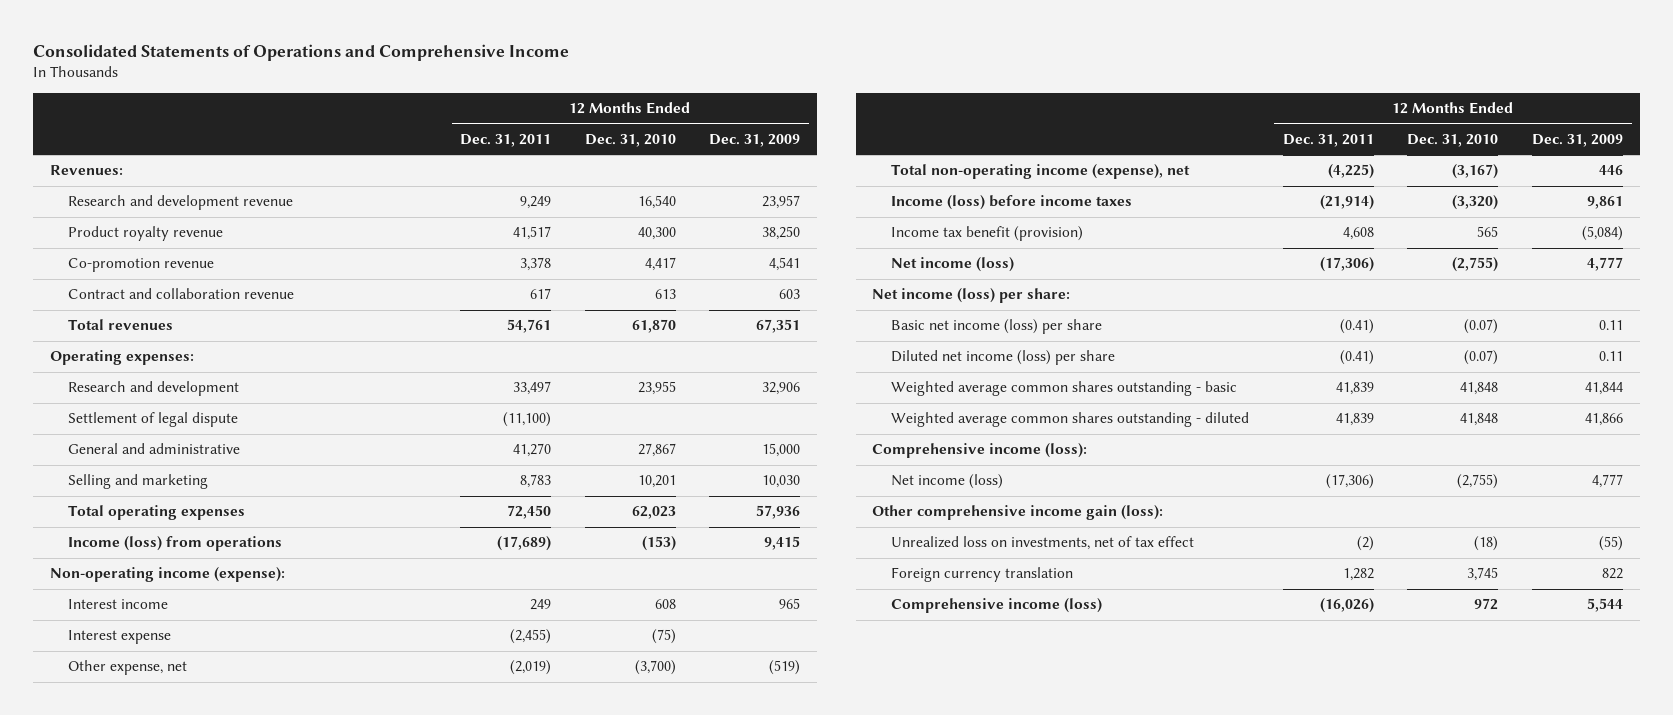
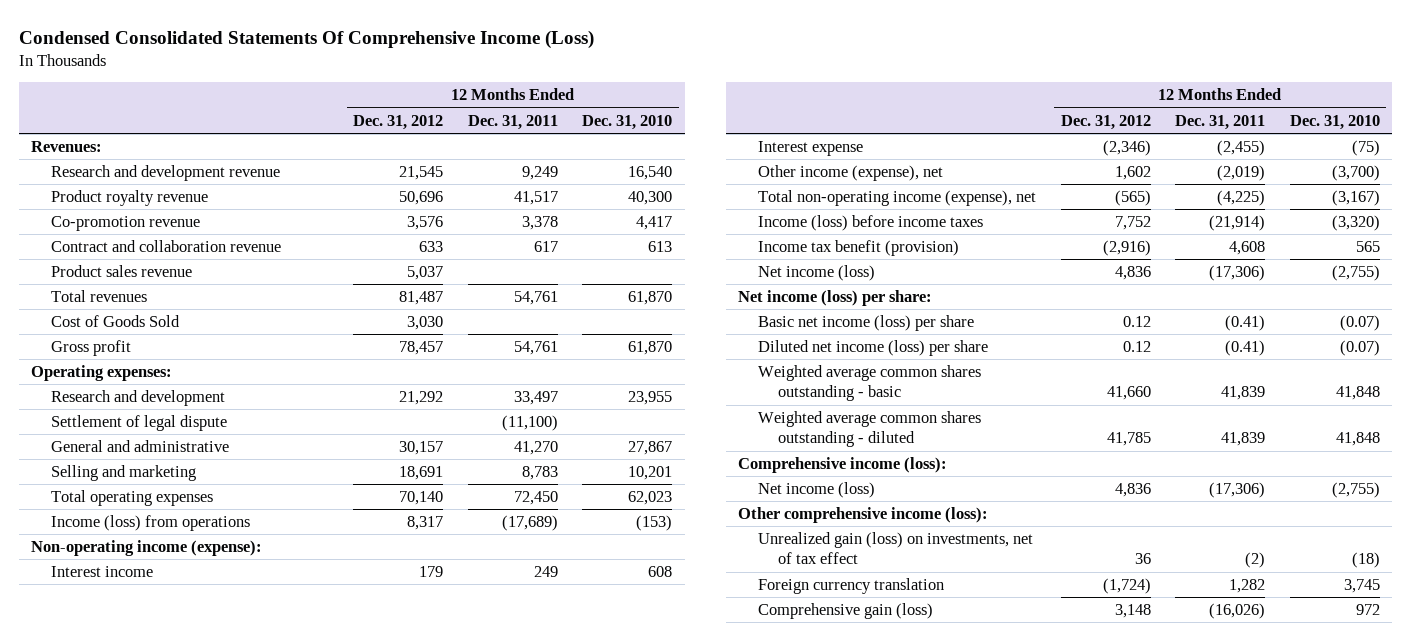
- Consolidated Statements of Operations and Comprehensive Income
+ Condensed Consolidated Statements Of Comprehensive Income (Loss)
- | 12 Months Ended Dec. 31, 2011 | 12 Months Ended Dec. 31, 2010 | 12 Months Ended Dec. 31, 2009
+ | 12 Months Ended Dec. 31, 2012 | 12 Months Ended Dec. 31, 2011 | 12 Months Ended Dec. 31, 2010
+ Product sales revenue | 5,037 | |
+ Cost of Goods Sold | 3,030 | |
+ Gross profit | 78,457 | 54,761 | 61,870
- Other expense, net | (2,019) | (3,700) | (519)
+ Other income (expense), net | 1,602 | (2,019) | (3,700)
- Other comprehensive income gain (loss):
- Unrealized loss on investments, net of tax effect | (2) | (18) | (55)
+ Other comprehensive income (loss):
+ Unrealized gain (loss) on investments, net of tax effect | 36 | (2) | (18)
- Comprehensive income (loss) | (16,026) | 972 | 5,544
+ Comprehensive gain (loss) | 3,148 | (16,026) | 972

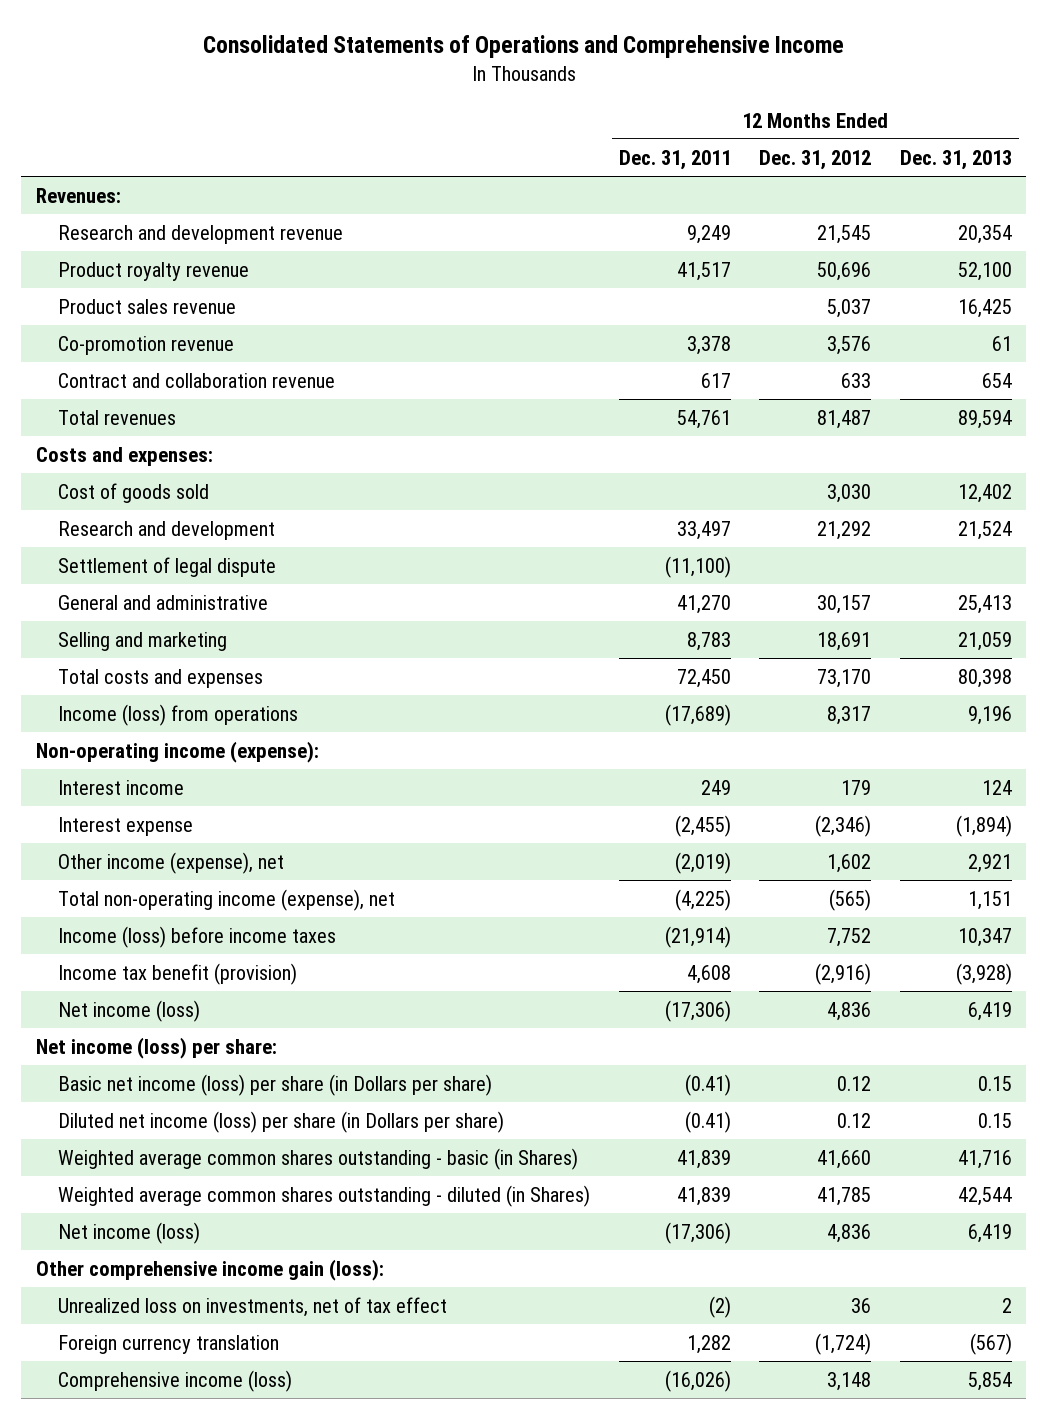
- Condensed Consolidated Statements Of Comprehensive Income (Loss)
+ Consolidated Statements of Operations and Comprehensive Income
- | 12 Months Ended Dec. 31, 2012 | 12 Months Ended Dec. 31, 2011 | 12 Months Ended Dec. 31, 2010
+ | 12 Months Ended Dec. 31, 2011 | 12 Months Ended Dec. 31, 2012 | 12 Months Ended Dec. 31, 2013
moved up: Product sales revenue | | 5,037 | 16,425
- Cost of Goods Sold | 3,030 | |
- Gross profit | 78,457 | 54,761 | 61,870
- Operating expenses:
+ Costs and expenses:
+ Cost of goods sold | | 3,030 | 12,402
- Total operating expenses | 70,140 | 72,450 | 62,023
+ Total costs and expenses | 72,450 | 73,170 | 80,398
- Basic net income (loss) per share | 0.12 | (0.41) | (0.07)
- Diluted net income (loss) per share | 0.12 | (0.41) | (0.07)
- Weighted average common shares outstanding - basic | 41,660 | 41,839 | 41,848
- Weighted average common shares outstanding - diluted | 41,785 | 41,839 | 41,848
- Comprehensive income (loss):
+ Basic net income (loss) per share (in Dollars per share) | (0.41) | 0.12 | 0.15
+ Diluted net income (loss) per share (in Dollars per share) | (0.41) | 0.12 | 0.15
+ Weighted average common shares outstanding - basic (in Shares) | 41,839 | 41,660 | 41,716
+ Weighted average common shares outstanding - diluted (in Shares) | 41,839 | 41,785 | 42,544
- Other comprehensive income (loss):
- Unrealized gain (loss) on investments, net of tax effect | 36 | (2) | (18)
+ Other comprehensive income gain (loss):
+ Unrealized loss on investments, net of tax effect | (2) | 36 | 2
- Comprehensive gain (loss) | 3,148 | (16,026) | 972
+ Comprehensive income (loss) | (16,026) | 3,148 | 5,854

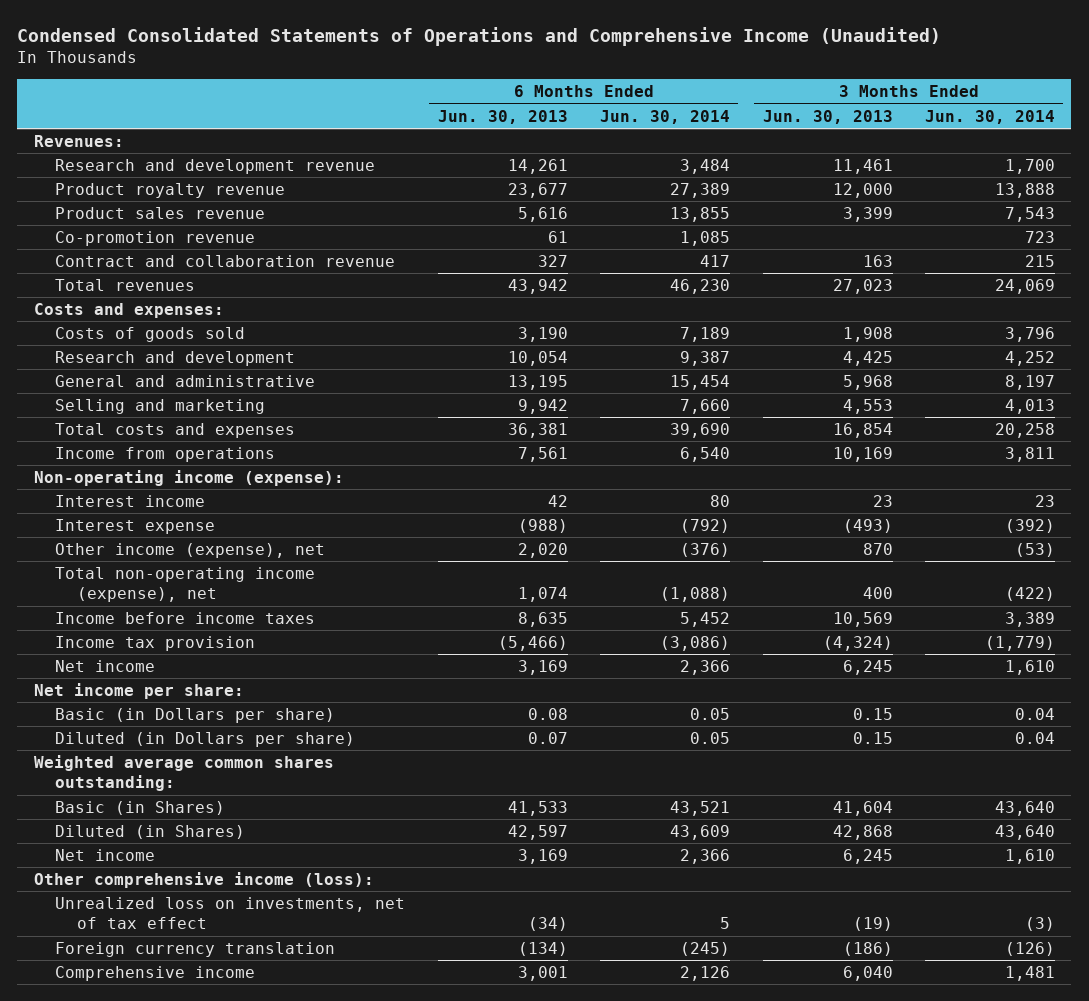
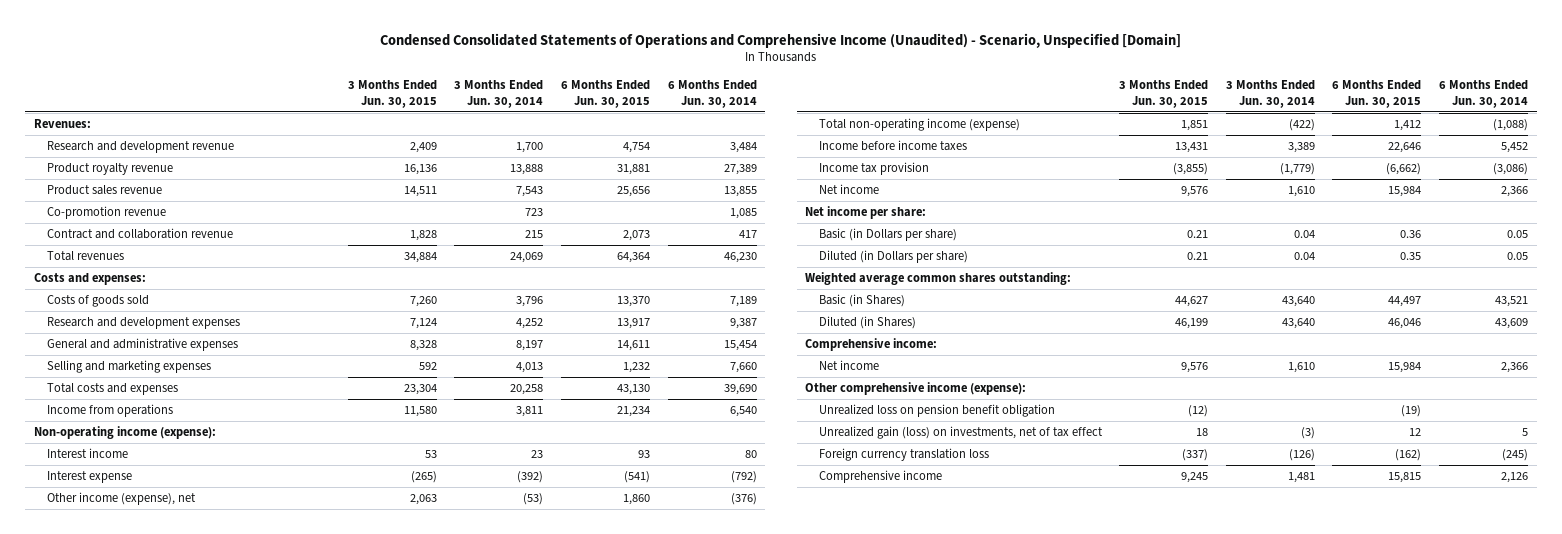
- Condensed Consolidated Statements of Operations and Comprehensive Income (Unaudited)
+ Condensed Consolidated Statements of Operations and Comprehensive Income (Unaudited) - Scenario, Unspecified [Domain]
- | 6 Months Ended Jun. 30, 2013 | 6 Months Ended Jun. 30, 2014 | 3 Months Ended Jun. 30, 2013 | 3 Months Ended Jun. 30, 2014
+ | 3 Months Ended Jun. 30, 2015 | 3 Months Ended Jun. 30, 2014 | 6 Months Ended Jun. 30, 2015 | 6 Months Ended Jun. 30, 2014
- Research and development | 10,054 | 9,387 | 4,425 | 4,252
- General and administrative | 13,195 | 15,454 | 5,968 | 8,197
- Selling and marketing | 9,942 | 7,660 | 4,553 | 4,013
+ Research and development expenses | 7,124 | 4,252 | 13,917 | 9,387
+ General and administrative expenses | 8,328 | 8,197 | 14,611 | 15,454
+ Selling and marketing expenses | 592 | 4,013 | 1,232 | 7,660
- Total non-operating income (expense), net | 1,074 | (1,088) | 400 | (422)
+ Total non-operating income (expense) | 1,851 | (422) | 1,412 | (1,088)
+ Comprehensive income:
- Other comprehensive income (loss):
- Unrealized loss on investments, net of tax effect | (34) | 5 | (19) | (3)
- Foreign currency translation | (134) | (245) | (186) | (126)
+ Other comprehensive income (expense):
+ Unrealized loss on pension benefit obligation | (12) | | (19) |
+ Unrealized gain (loss) on investments, net of tax effect | 18 | (3) | 12 | 5
+ Foreign currency translation loss | (337) | (126) | (162) | (245)

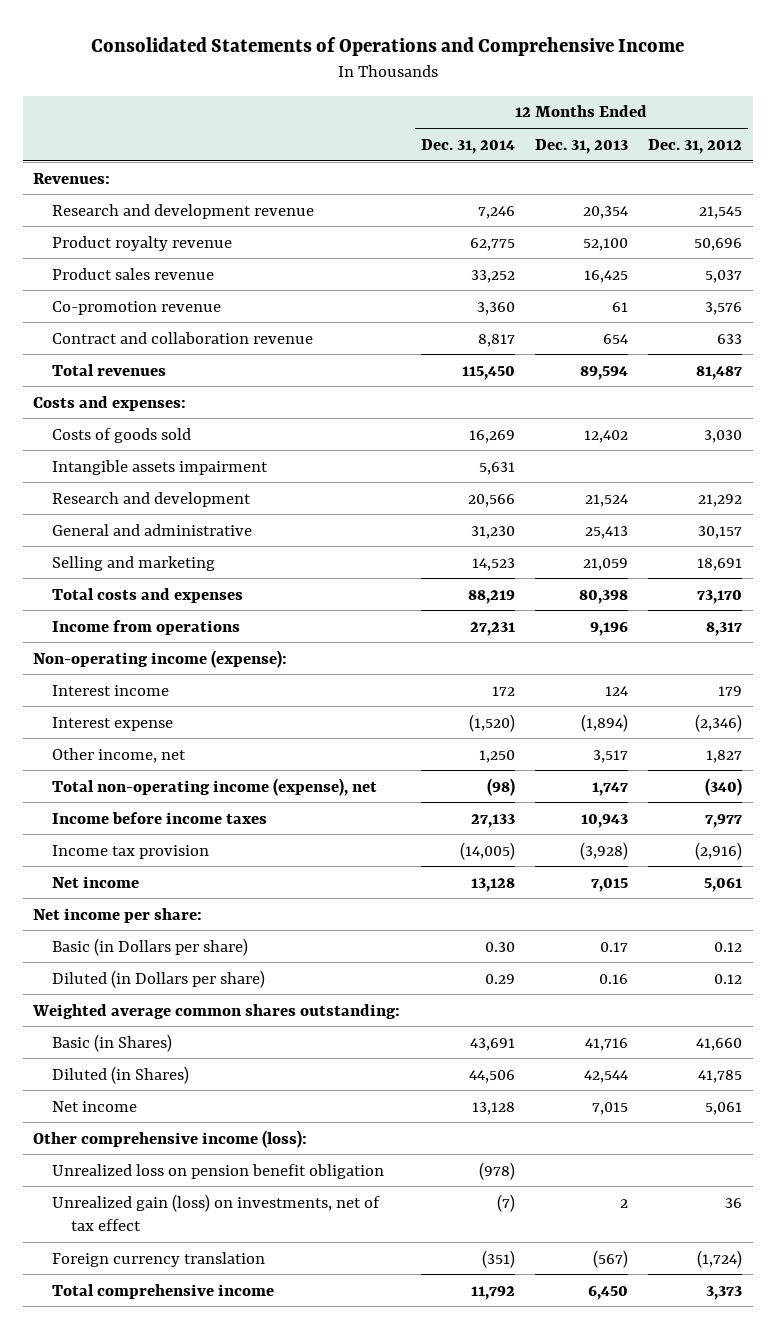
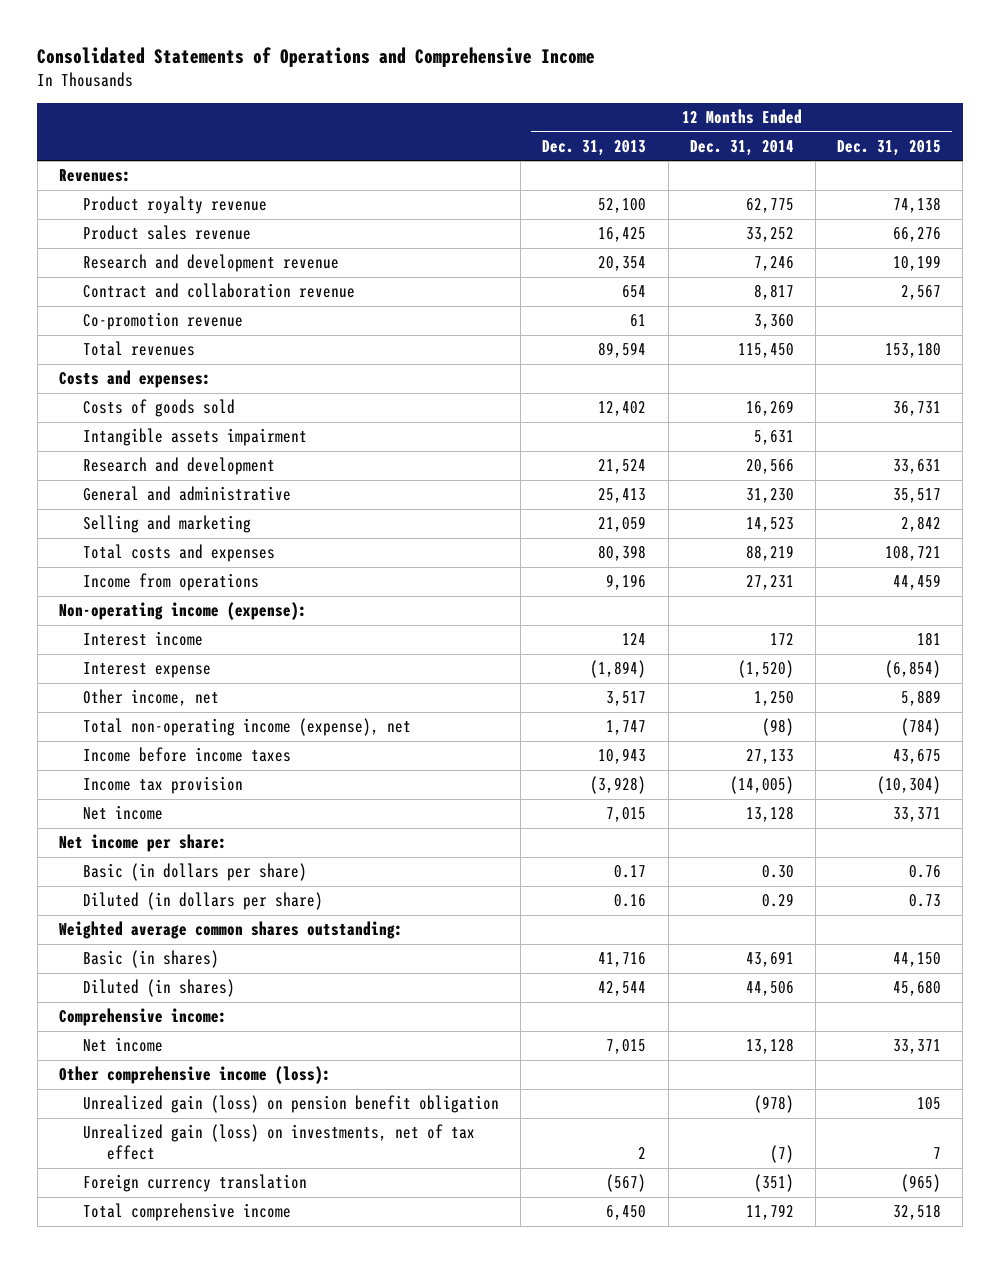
- | 12 Months Ended Dec. 31, 2014 | 12 Months Ended Dec. 31, 2013 | 12 Months Ended Dec. 31, 2012
+ | 12 Months Ended Dec. 31, 2013 | 12 Months Ended Dec. 31, 2014 | 12 Months Ended Dec. 31, 2015
moved down: Research and development revenue | 20,354 | 7,246 | 10,199
moved down: Co-promotion revenue | 61 | 3,360 |
- Basic (in Dollars per share) | 0.30 | 0.17 | 0.12
- Diluted (in Dollars per share) | 0.29 | 0.16 | 0.12
+ Basic (in dollars per share) | 0.17 | 0.30 | 0.76
+ Diluted (in dollars per share) | 0.16 | 0.29 | 0.73
- Basic (in Shares) | 43,691 | 41,716 | 41,660
- Diluted (in Shares) | 44,506 | 42,544 | 41,785
+ Basic (in shares) | 41,716 | 43,691 | 44,150
+ Diluted (in shares) | 42,544 | 44,506 | 45,680
+ Comprehensive income:
- Unrealized loss on pension benefit obligation | (978) | |
+ Unrealized gain (loss) on pension benefit obligation | | (978) | 105

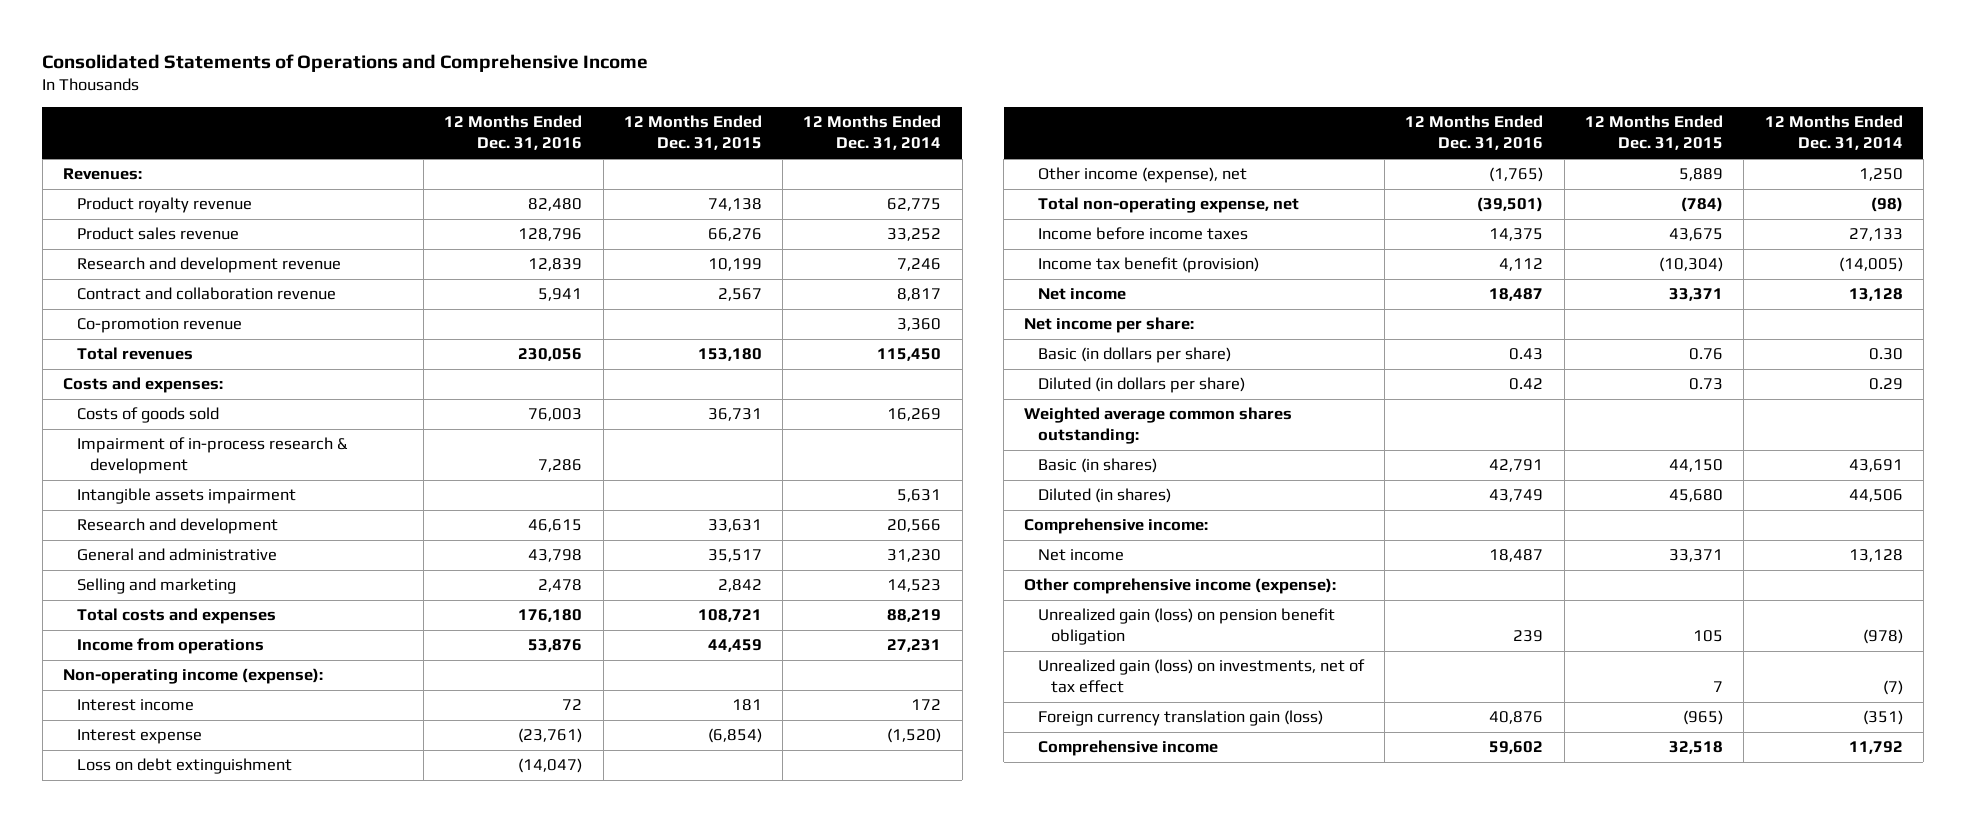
- | 12 Months Ended Dec. 31, 2013 | 12 Months Ended Dec. 31, 2014 | 12 Months Ended Dec. 31, 2015
+ | 12 Months Ended Dec. 31, 2016 | 12 Months Ended Dec. 31, 2015 | 12 Months Ended Dec. 31, 2014
+ Impairment of in-process research & development | 7,286 | |
- Other income, net | 3,517 | 1,250 | 5,889
- Total non-operating income (expense), net | 1,747 | (98) | (784)
+ Loss on debt extinguishment | (14,047) | |
+ Other income (expense), net | (1,765) | 5,889 | 1,250
+ Total non-operating expense, net | (39,501) | (784) | (98)
- Income tax provision | (3,928) | (14,005) | (10,304)
+ Income tax benefit (provision) | 4,112 | (10,304) | (14,005)
- Other comprehensive income (loss):
+ Other comprehensive income (expense):
- Foreign currency translation | (567) | (351) | (965)
- Total comprehensive income | 6,450 | 11,792 | 32,518
+ Foreign currency translation gain (loss) | 40,876 | (965) | (351)
+ Comprehensive income | 59,602 | 32,518 | 11,792

